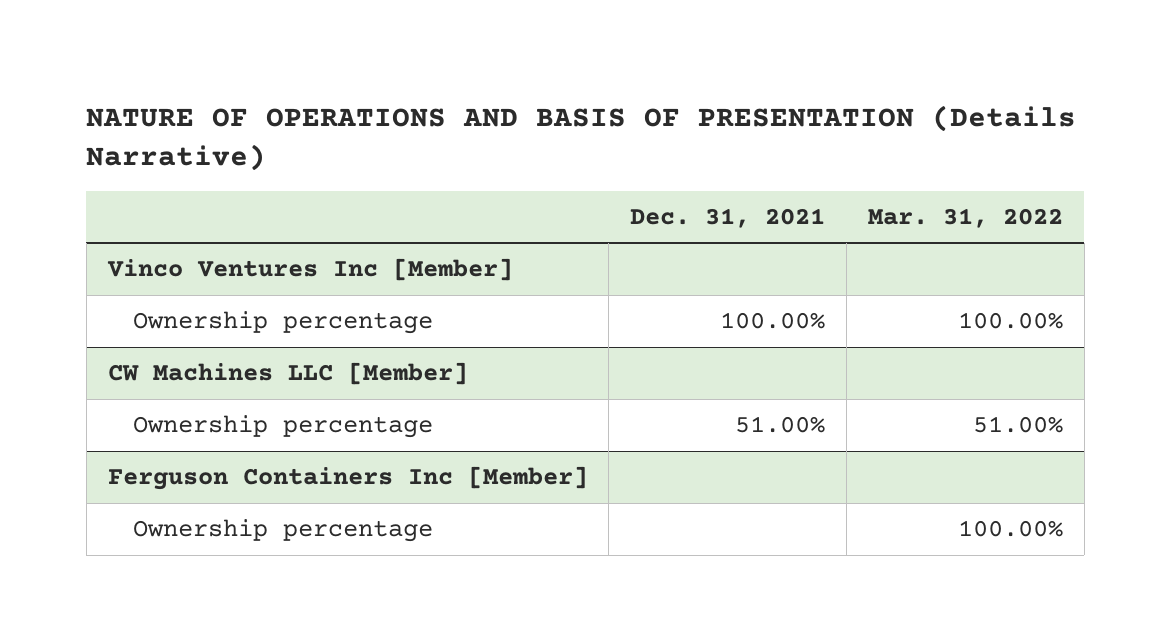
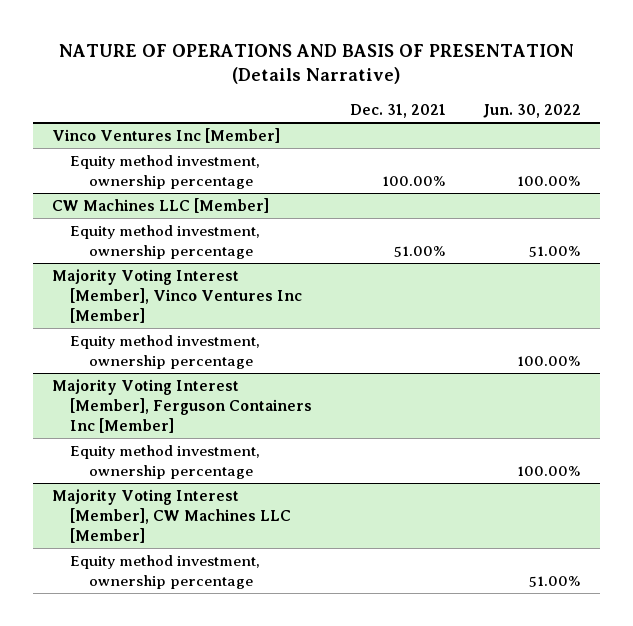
- | Dec. 31, 2021 | Mar. 31, 2022
+ | Dec. 31, 2021 | Jun. 30, 2022
@ Vinco Ventures Inc [Member]
- Ownership percentage | 100.00% | 100.00%
+ Equity method investment, ownership percentage | 100.00% | 100.00%
@ CW Machines LLC [Member]
- Ownership percentage | 51.00% | 51.00%
- Ferguson Containers Inc [Member]
- Ownership percentage | | 100.00%
@ CW Machines LLC [Member]
+ Equity method investment, ownership percentage | 51.00% | 51.00%
+ Majority Voting Interest [Member], Vinco Ventures Inc [Member]
+ Equity method investment, ownership percentage | | 100.00%
+ Majority Voting Interest [Member], Ferguson Containers Inc [Member]
+ Equity method investment, ownership percentage | | 100.00%
+ Majority Voting Interest [Member], CW Machines LLC [Member]
+ Equity method investment, ownership percentage | | 51.00%

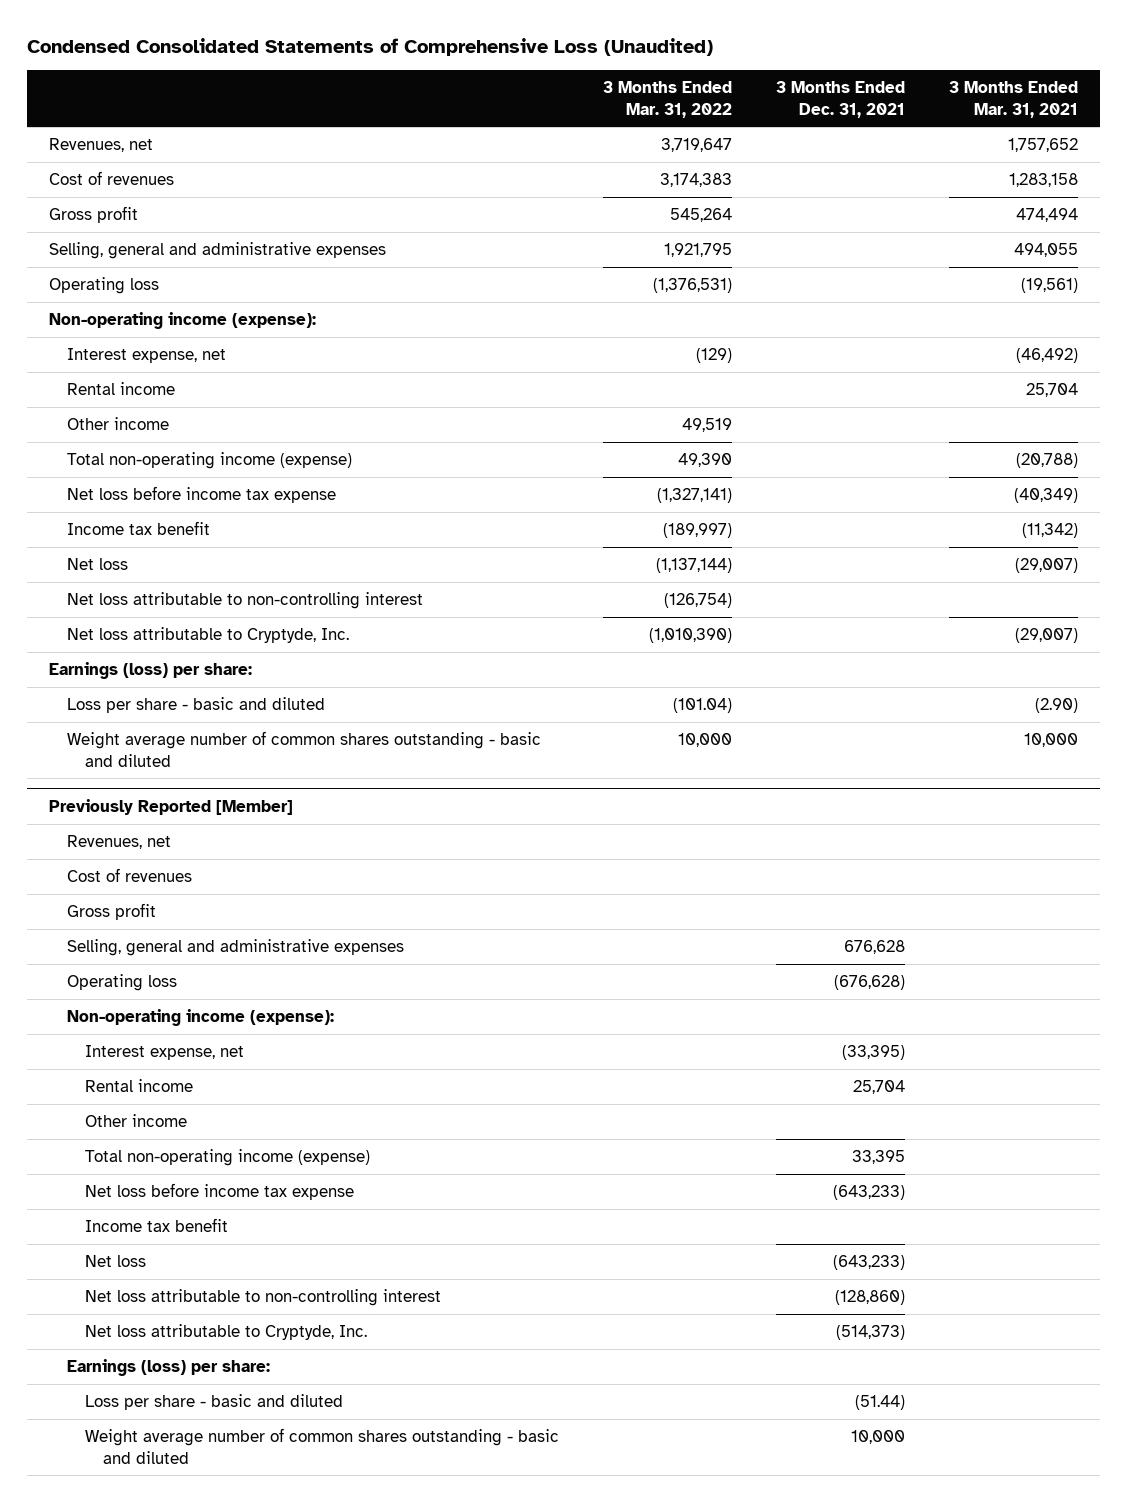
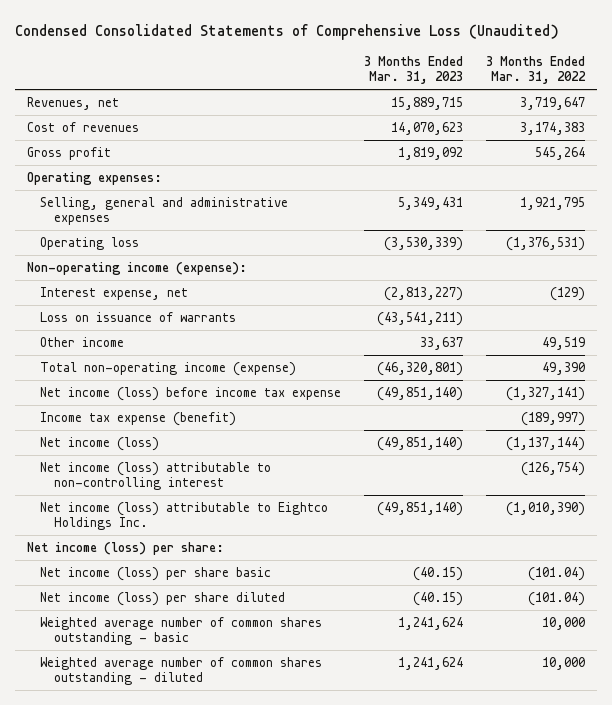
- | 3 Months Ended Mar. 31, 2022 | 3 Months Ended Dec. 31, 2021 | 3 Months Ended Mar. 31, 2021
+ | 3 Months Ended Mar. 31, 2023 | 3 Months Ended Mar. 31, 2022
+ Operating expenses:
- Rental income | | | 25,704
+ Loss on issuance of warrants | (43,541,211) |
- Net loss before income tax expense | (1,327,141) | | (40,349)
- Income tax benefit | (189,997) | | (11,342)
- Net loss | (1,137,144) | | (29,007)
- Net loss attributable to non-controlling interest | (126,754) | |
- Net loss attributable to Cryptyde, Inc. | (1,010,390) | | (29,007)
- Earnings (loss) per share:
- Loss per share - basic and diluted | (101.04) | | (2.90)
- Weight average number of common shares outstanding - basic and diluted | 10,000 | | 10,000
- Previously Reported [Member]
- Revenues, net
- Cost of revenues
- Gross profit
- Selling, general and administrative expenses | | 676,628 |
- Operating loss | | (676,628) |
- Non-operating income (expense):
- Interest expense, net | | (33,395) |
- Rental income | | 25,704 |
- Other income
- Total non-operating income (expense) | | 33,395 |
- Net loss before income tax expense | | (643,233) |
- Income tax benefit
- Net loss | | (643,233) |
- Net loss attributable to non-controlling interest | | (128,860) |
- Net loss attributable to Cryptyde, Inc. | | (514,373) |
- Earnings (loss) per share:
- Loss per share - basic and diluted | | (51.44) |
- Weight average number of common shares outstanding - basic and diluted | | 10,000 |
+ Net income (loss) before income tax expense | (49,851,140) | (1,327,141)
+ Income tax expense (benefit) | | (189,997)
+ Net income (loss) | (49,851,140) | (1,137,144)
+ Net income (loss) attributable to non-controlling interest | | (126,754)
+ Net income (loss) attributable to Eightco Holdings Inc. | (49,851,140) | (1,010,390)
+ Net income (loss) per share:
+ Net income (loss) per share basic | (40.15) | (101.04)
+ Net income (loss) per share diluted | (40.15) | (101.04)
+ Weighted average number of common shares outstanding - basic | 1,241,624 | 10,000
+ Weighted average number of common shares outstanding - diluted | 1,241,624 | 10,000

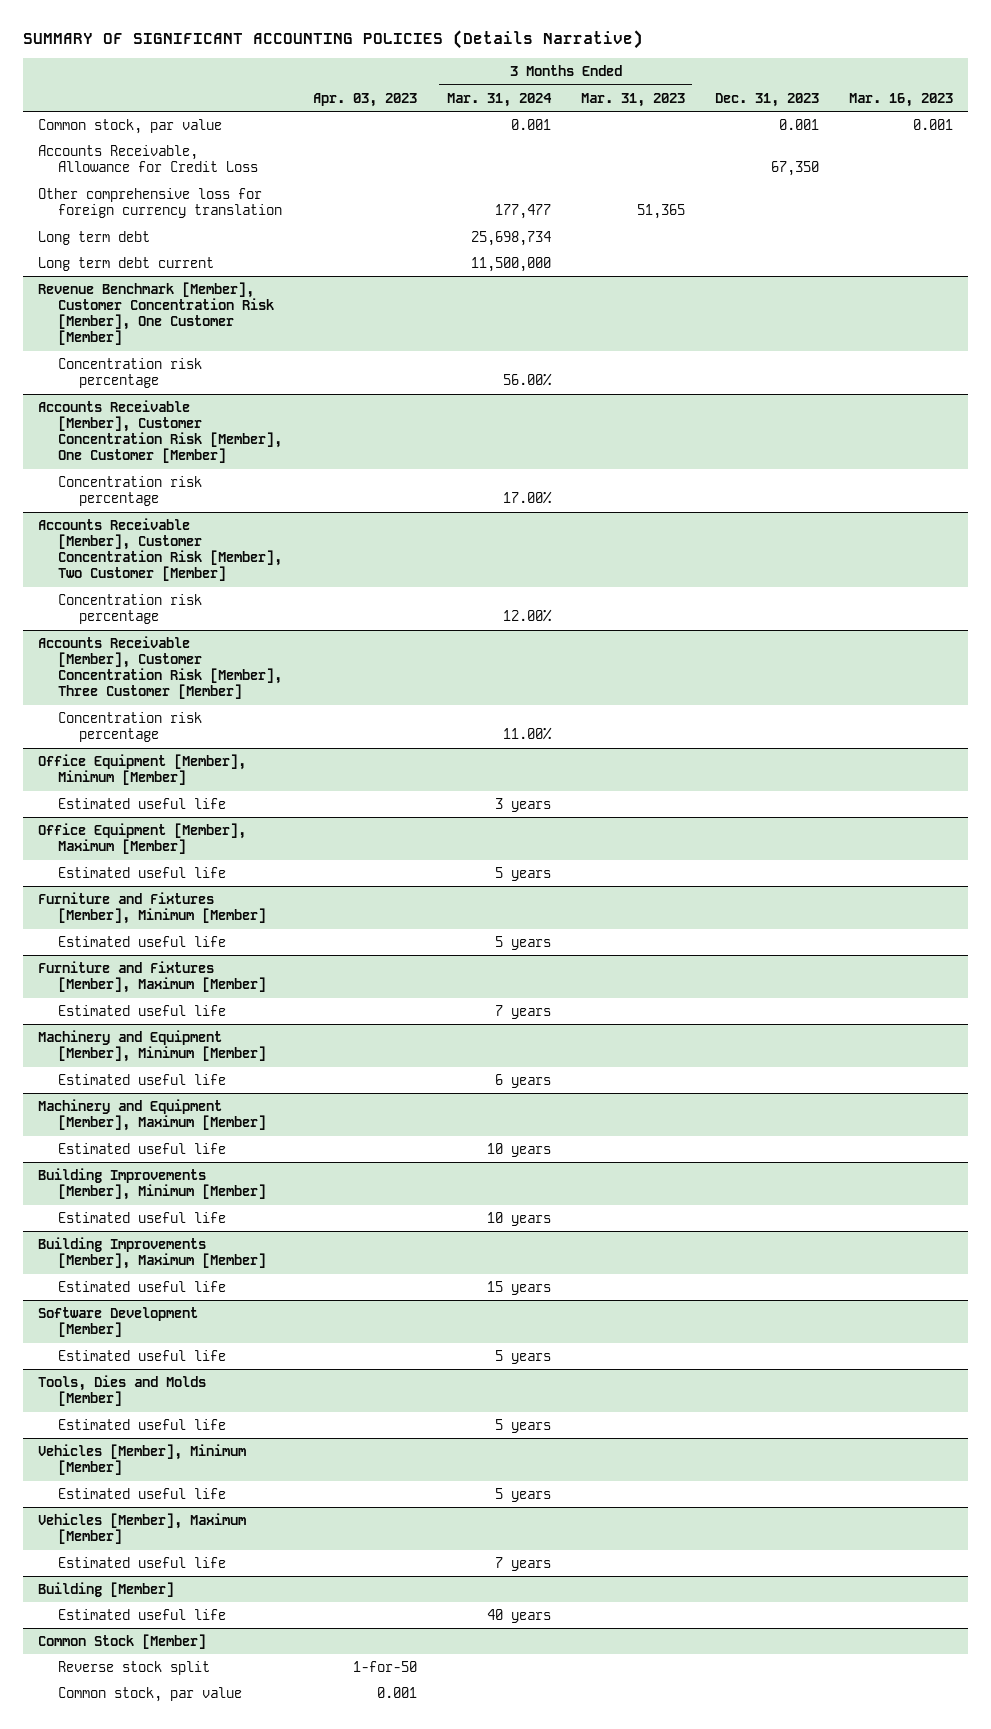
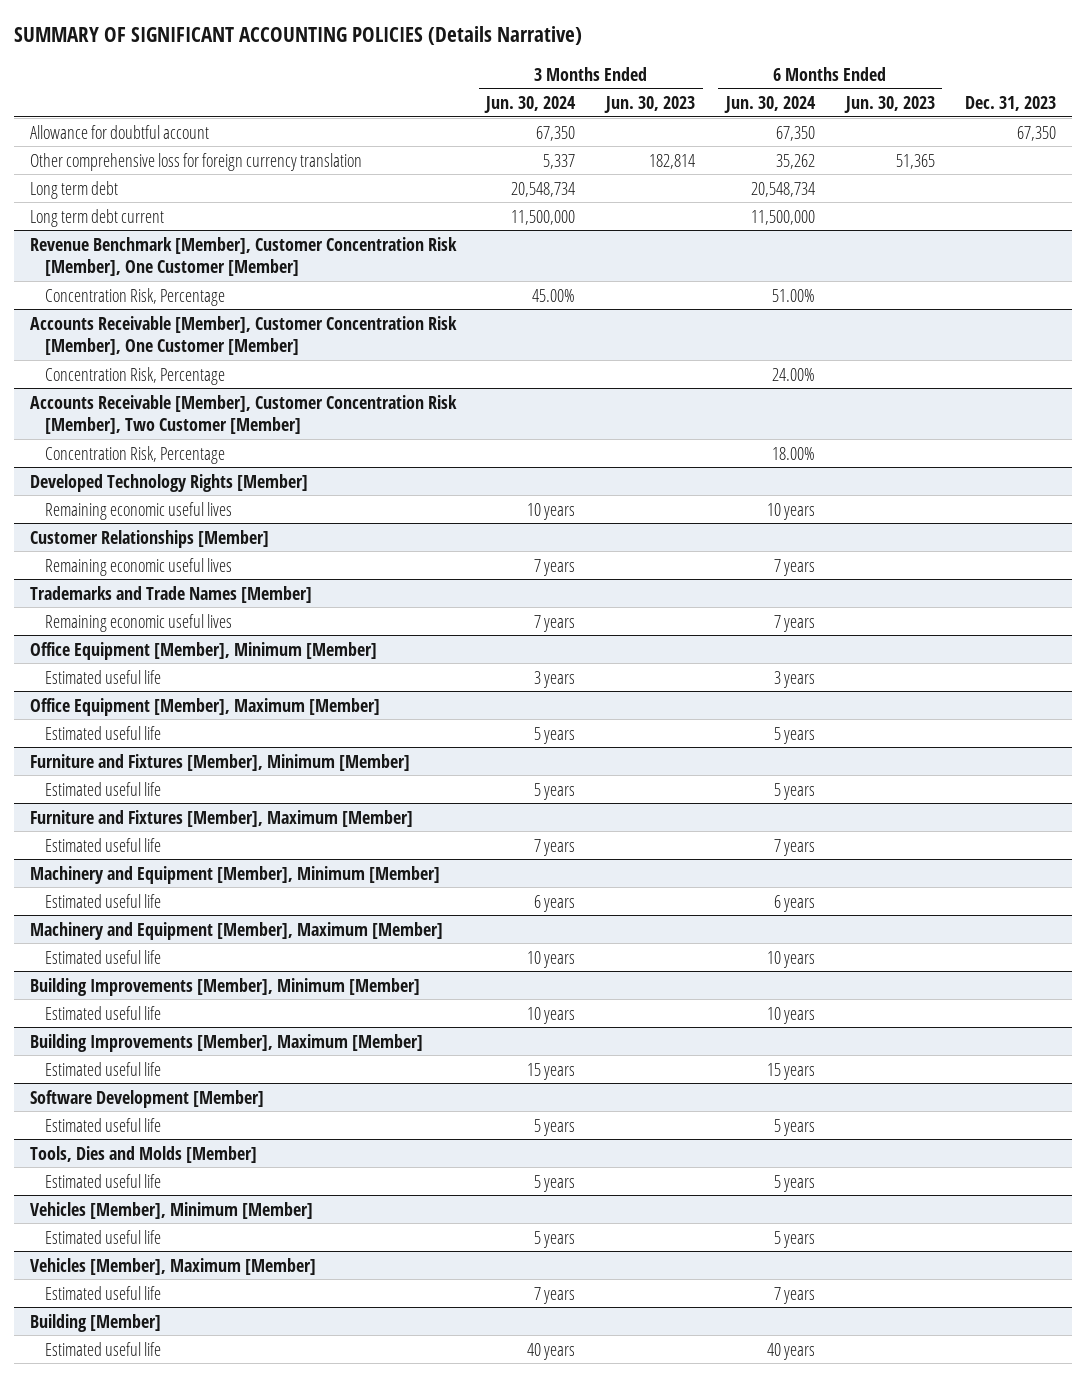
- | Apr. 03, 2023 | 3 Months Ended Mar. 31, 2024 | 3 Months Ended Mar. 31, 2023 | Dec. 31, 2023 | Mar. 16, 2023
+ | 3 Months Ended Jun. 30, 2024 | 3 Months Ended Jun. 30, 2023 | 6 Months Ended Jun. 30, 2024 | 6 Months Ended Jun. 30, 2023 | Dec. 31, 2023
- Common stock, par value | | 0.001 | | 0.001 | 0.001
- Accounts Receivable, Allowance for Credit Loss | | | | 67,350 |
+ Allowance for doubtful account | 67,350 | | 67,350 | | 67,350
@ Revenue Benchmark [Member], Customer Concentration Risk [Member], One Customer [Member]
- Concentration risk percentage | | 56.00% | | |
+ Concentration Risk, Percentage | 45.00% | | 51.00% | |
@ Accounts Receivable [Member], Customer Concentration Risk [Member], One Customer [Member]
- Concentration risk percentage | | 17.00% | | |
+ Concentration Risk, Percentage | | | 24.00% | |
@ Accounts Receivable [Member], Customer Concentration Risk [Member], Two Customer [Member]
- Concentration risk percentage | | 12.00% | | |
- Accounts Receivable [Member], Customer Concentration Risk [Member], Three Customer [Member]
- Concentration risk percentage | | 11.00% | | |
@ Accounts Receivable [Member], Customer Concentration Risk [Member], Two Customer [Member]
+ Concentration Risk, Percentage | | | 18.00% | |
+ Developed Technology Rights [Member]
+ Remaining economic useful lives | 10 years | | 10 years | |
+ Customer Relationships [Member]
+ Remaining economic useful lives | 7 years | | 7 years | |
+ Trademarks and Trade Names [Member]
+ Remaining economic useful lives | 7 years | | 7 years | |
- Common Stock [Member]
- Reverse stock split | 1-for-50 | | | |
- Common stock, par value | 0.001 | | | |

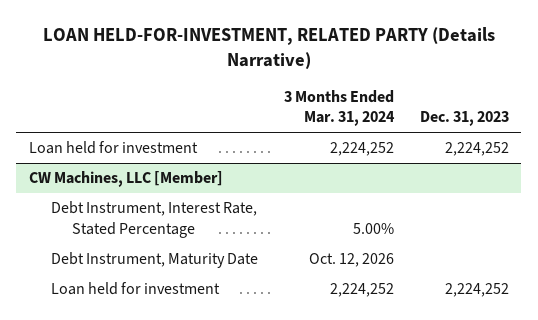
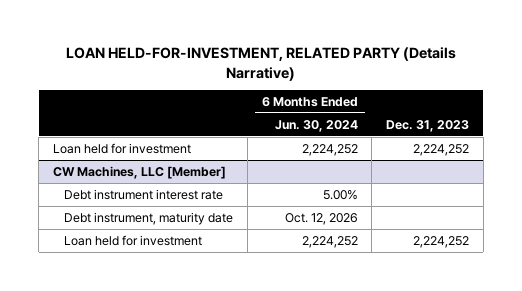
- | 3 Months Ended Mar. 31, 2024 | Dec. 31, 2023
+ | 6 Months Ended Jun. 30, 2024 | Dec. 31, 2023
@ CW Machines, LLC [Member]
- Debt Instrument, Interest Rate, Stated Percentage | 5.00% |
- Debt Instrument, Maturity Date | Oct. 12, 2026 |
+ Debt instrument interest rate | 5.00% |
+ Debt instrument, maturity date | Oct. 12, 2026 |

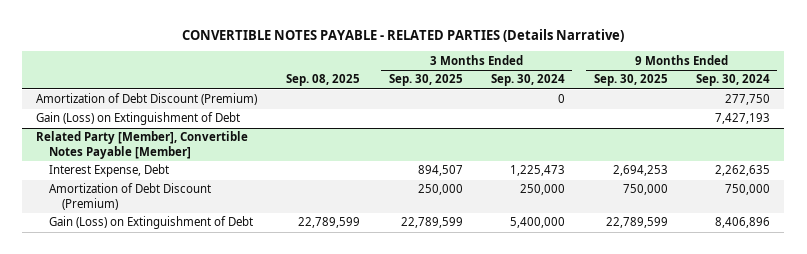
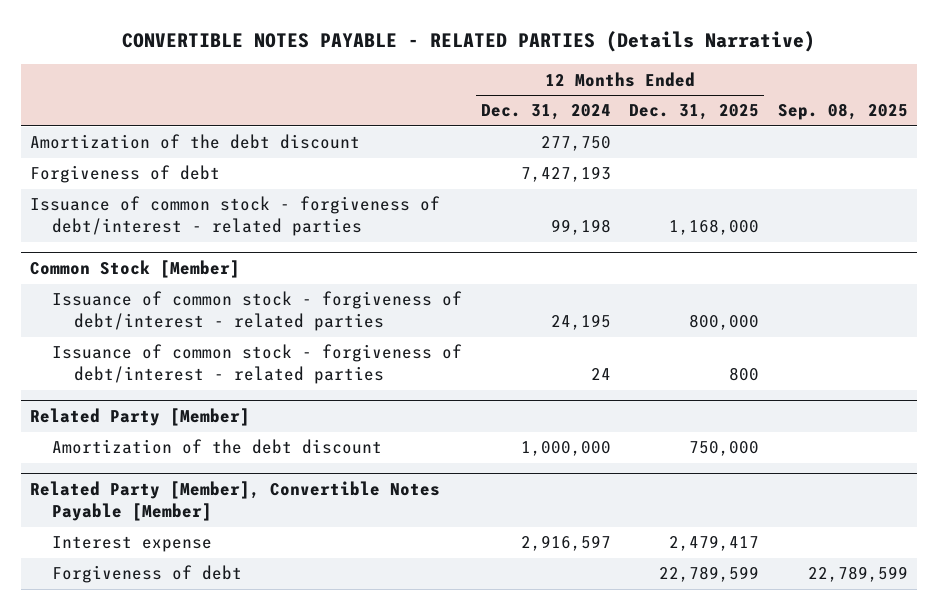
- | Sep. 08, 2025 | 3 Months Ended Sep. 30, 2025 | 3 Months Ended Sep. 30, 2024 | 9 Months Ended Sep. 30, 2025 | 9 Months Ended Sep. 30, 2024
+ | 12 Months Ended Dec. 31, 2024 | 12 Months Ended Dec. 31, 2025 | Sep. 08, 2025
- Amortization of Debt Discount (Premium) | | | 0 | | 277,750
- Gain (Loss) on Extinguishment of Debt | | | | | 7,427,193
+ Amortization of the debt discount | 277,750 | |
+ Forgiveness of debt | 7,427,193 | |
+ Issuance of common stock - forgiveness of debt/interest - related parties | 99,198 | 1,168,000 |
+ Common Stock [Member]
+ Issuance of common stock - forgiveness of debt/interest - related parties | 24,195 | 800,000 |
+ Issuance of common stock - forgiveness of debt/interest - related parties | 24 | 800 |
+ Related Party [Member]
+ Amortization of the debt discount | 1,000,000 | 750,000 |
@ Related Party [Member], Convertible Notes Payable [Member]
- Interest Expense, Debt | | 894,507 | 1,225,473 | 2,694,253 | 2,262,635
- Amortization of Debt Discount (Premium) | | 250,000 | 250,000 | 750,000 | 750,000
- Gain (Loss) on Extinguishment of Debt | 22,789,599 | 22,789,599 | 5,400,000 | 22,789,599 | 8,406,896
+ Interest expense | 2,916,597 | 2,479,417 |
+ Forgiveness of debt | | 22,789,599 | 22,789,599

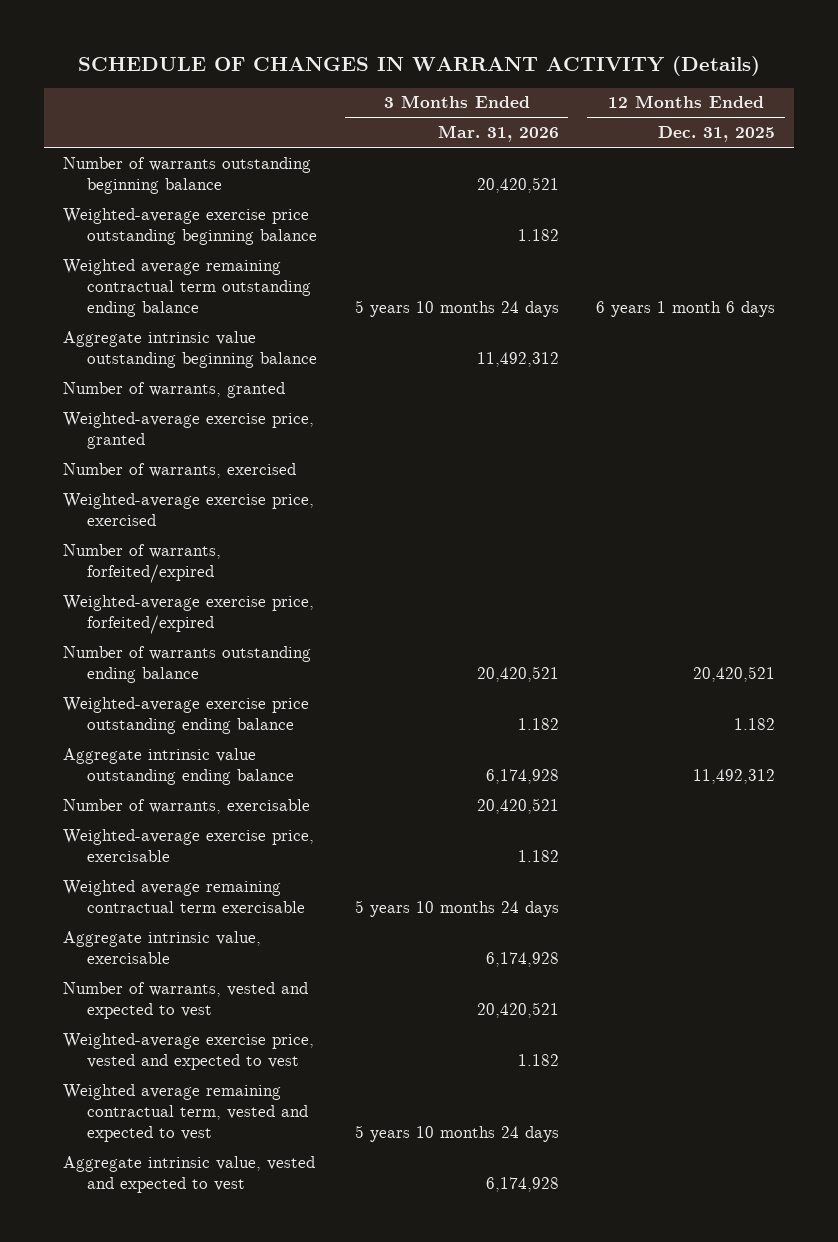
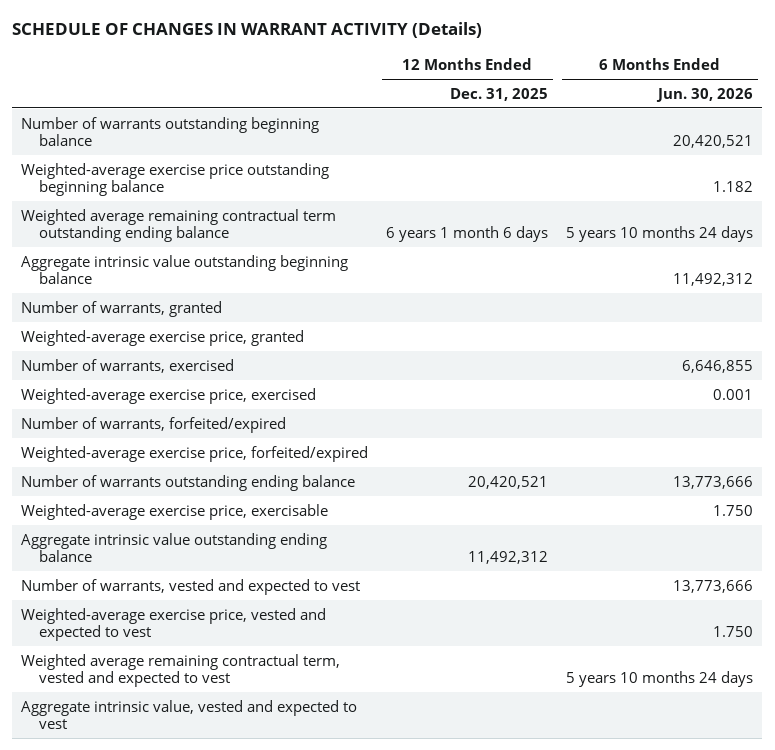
- | 3 Months Ended Mar. 31, 2026 | 12 Months Ended Dec. 31, 2025
+ | 12 Months Ended Dec. 31, 2025 | 6 Months Ended Jun. 30, 2026
- Weighted-average exercise price outstanding ending balance | 1.182 | 1.182
- Number of warrants, exercisable | 20,420,521 |
- Weighted average remaining contractual term exercisable | 5 years 10 months 24 days |
- Aggregate intrinsic value, exercisable | 6,174,928 |
moved down: Aggregate intrinsic value outstanding ending balance | 11,492,312 |

